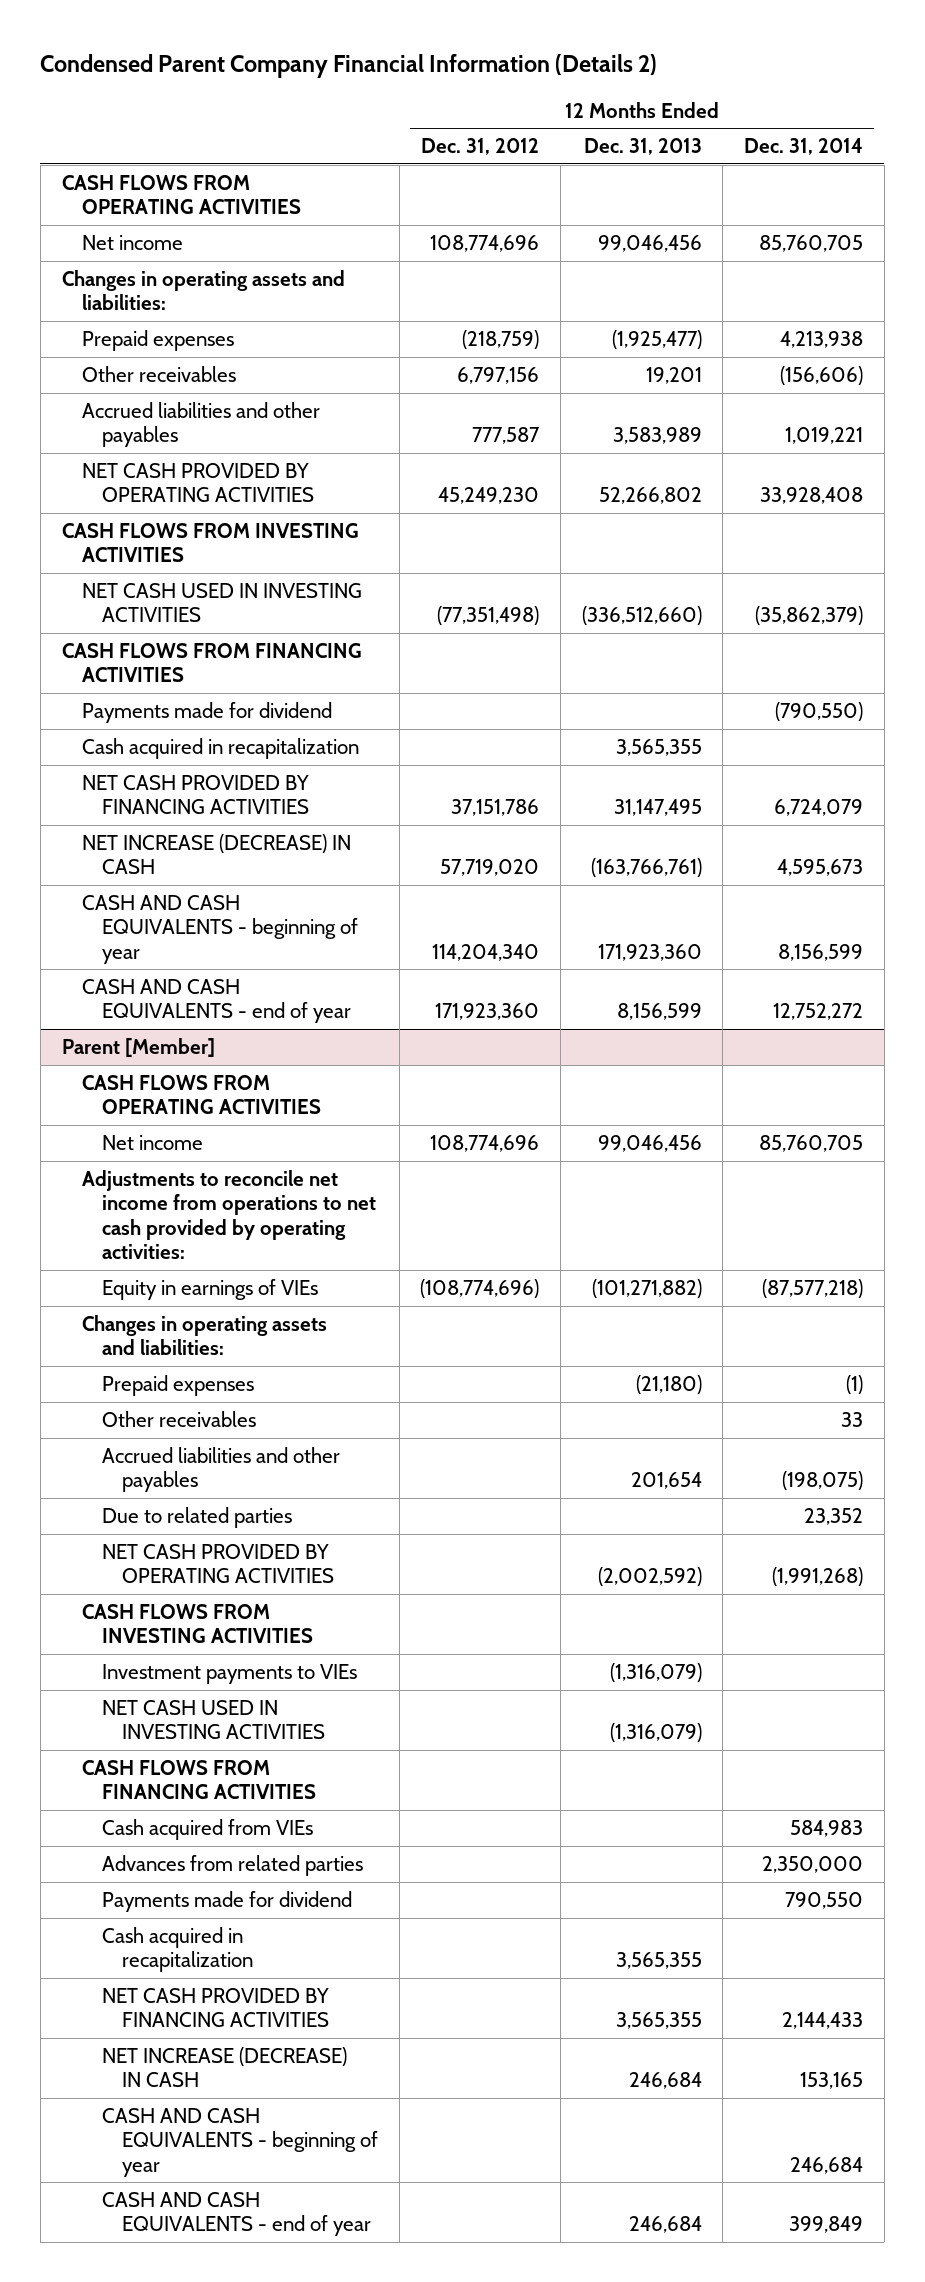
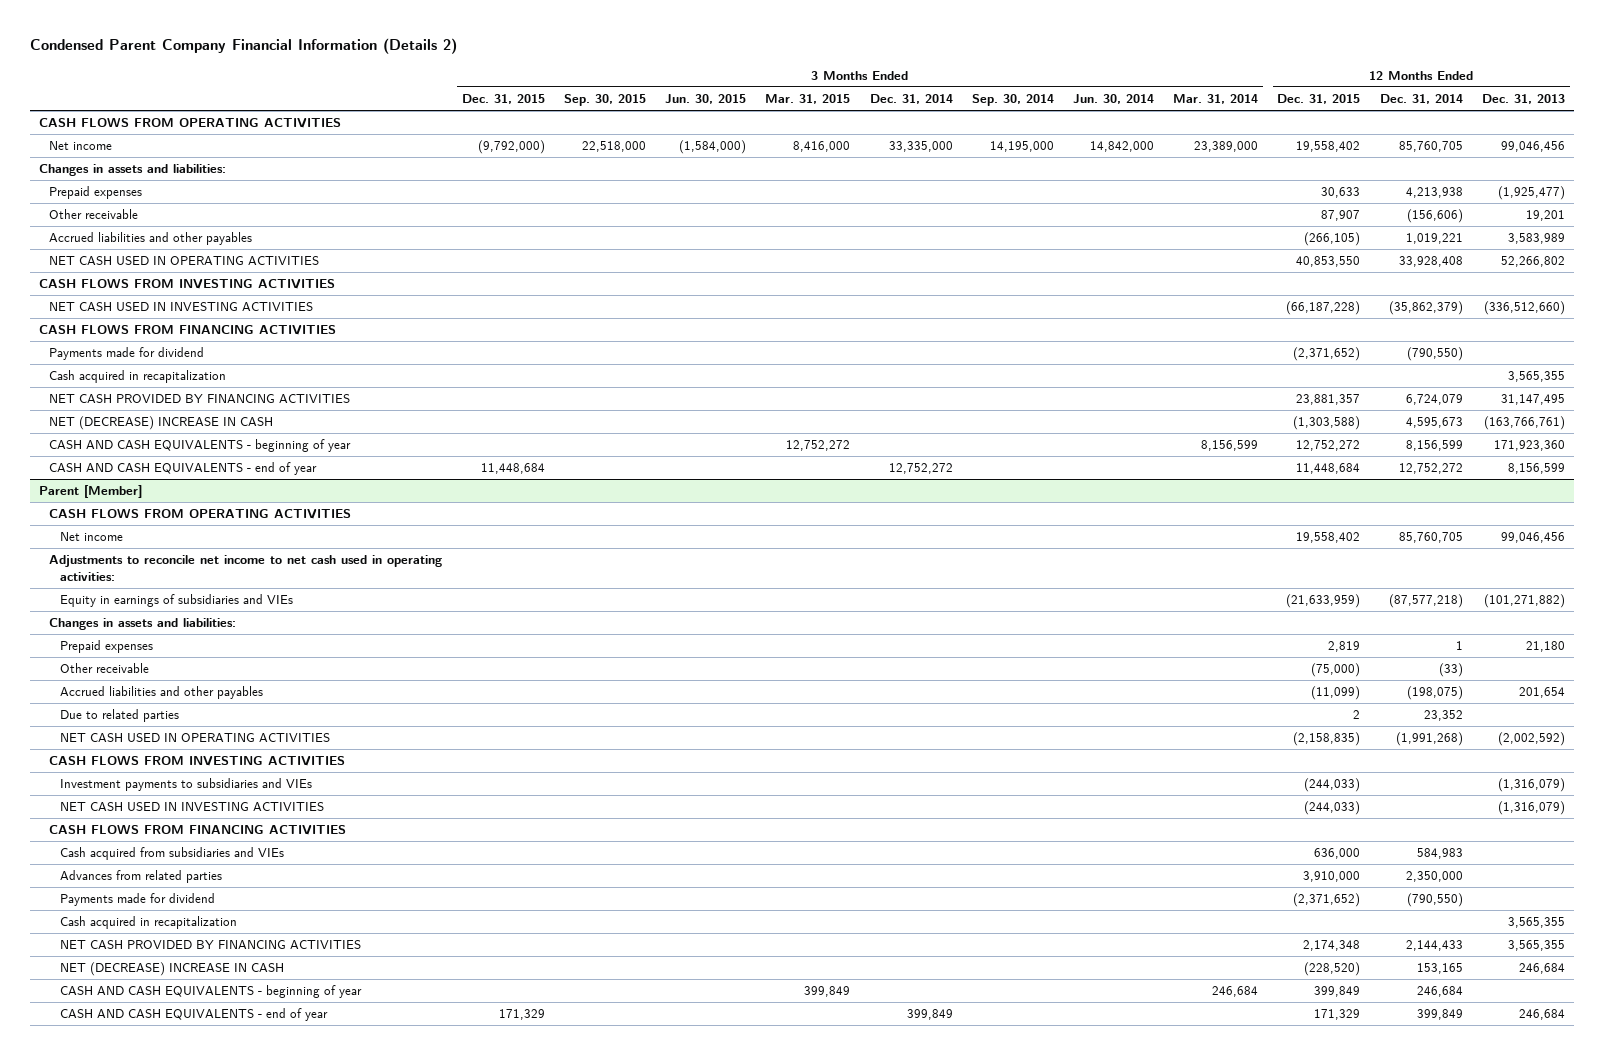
- | 12 Months Ended Dec. 31, 2012 | 12 Months Ended Dec. 31, 2013 | 12 Months Ended Dec. 31, 2014
+ | 3 Months Ended Dec. 31, 2015 | 3 Months Ended Sep. 30, 2015 | 3 Months Ended Jun. 30, 2015 | 3 Months Ended Mar. 31, 2015 | 3 Months Ended Dec. 31, 2014 | 3 Months Ended Sep. 30, 2014 | 3 Months Ended Jun. 30, 2014 | 3 Months Ended Mar. 31, 2014 | 12 Months Ended Dec. 31, 2015 | 12 Months Ended Dec. 31, 2014 | 12 Months Ended Dec. 31, 2013
- Changes in operating assets and liabilities:
+ Changes in assets and liabilities:
- Other receivables | 6,797,156 | 19,201 | (156,606)
+ Other receivable | | | | | | | | | 87,907 | (156,606) | 19,201
- NET CASH PROVIDED BY OPERATING ACTIVITIES | 45,249,230 | 52,266,802 | 33,928,408
+ NET CASH USED IN OPERATING ACTIVITIES | | | | | | | | | 40,853,550 | 33,928,408 | 52,266,802
- NET INCREASE (DECREASE) IN CASH | 57,719,020 | (163,766,761) | 4,595,673
+ NET (DECREASE) INCREASE IN CASH | | | | | | | | | (1,303,588) | 4,595,673 | (163,766,761)
@ Parent [Member]
- Adjustments to reconcile net income from operations to net cash provided by operating activities:
- Equity in earnings of VIEs | (108,774,696) | (101,271,882) | (87,577,218)
- Changes in operating assets and liabilities:
- Prepaid expenses | | (21,180) | (1)
- Other receivables | | | 33
+ Adjustments to reconcile net income to net cash used in operating activities:
+ Equity in earnings of subsidiaries and VIEs | | | | | | | | | (21,633,959) | (87,577,218) | (101,271,882)
+ Changes in assets and liabilities:
+ Prepaid expenses | | | | | | | | | 2,819 | 1 | 21,180
+ Other receivable | | | | | | | | | (75,000) | (33) |
- NET CASH PROVIDED BY OPERATING ACTIVITIES | | (2,002,592) | (1,991,268)
+ NET CASH USED IN OPERATING ACTIVITIES | | | | | | | | | (2,158,835) | (1,991,268) | (2,002,592)
- Investment payments to VIEs | | (1,316,079) |
+ Investment payments to subsidiaries and VIEs | | | | | | | | | (244,033) | | (1,316,079)
- Cash acquired from VIEs | | | 584,983
+ Cash acquired from subsidiaries and VIEs | | | | | | | | | 636,000 | 584,983 |
- Payments made for dividend | | | 790,550
+ Payments made for dividend | | | | | | | | | (2,371,652) | (790,550) |
- NET INCREASE (DECREASE) IN CASH | | 246,684 | 153,165
+ NET (DECREASE) INCREASE IN CASH | | | | | | | | | (228,520) | 153,165 | 246,684

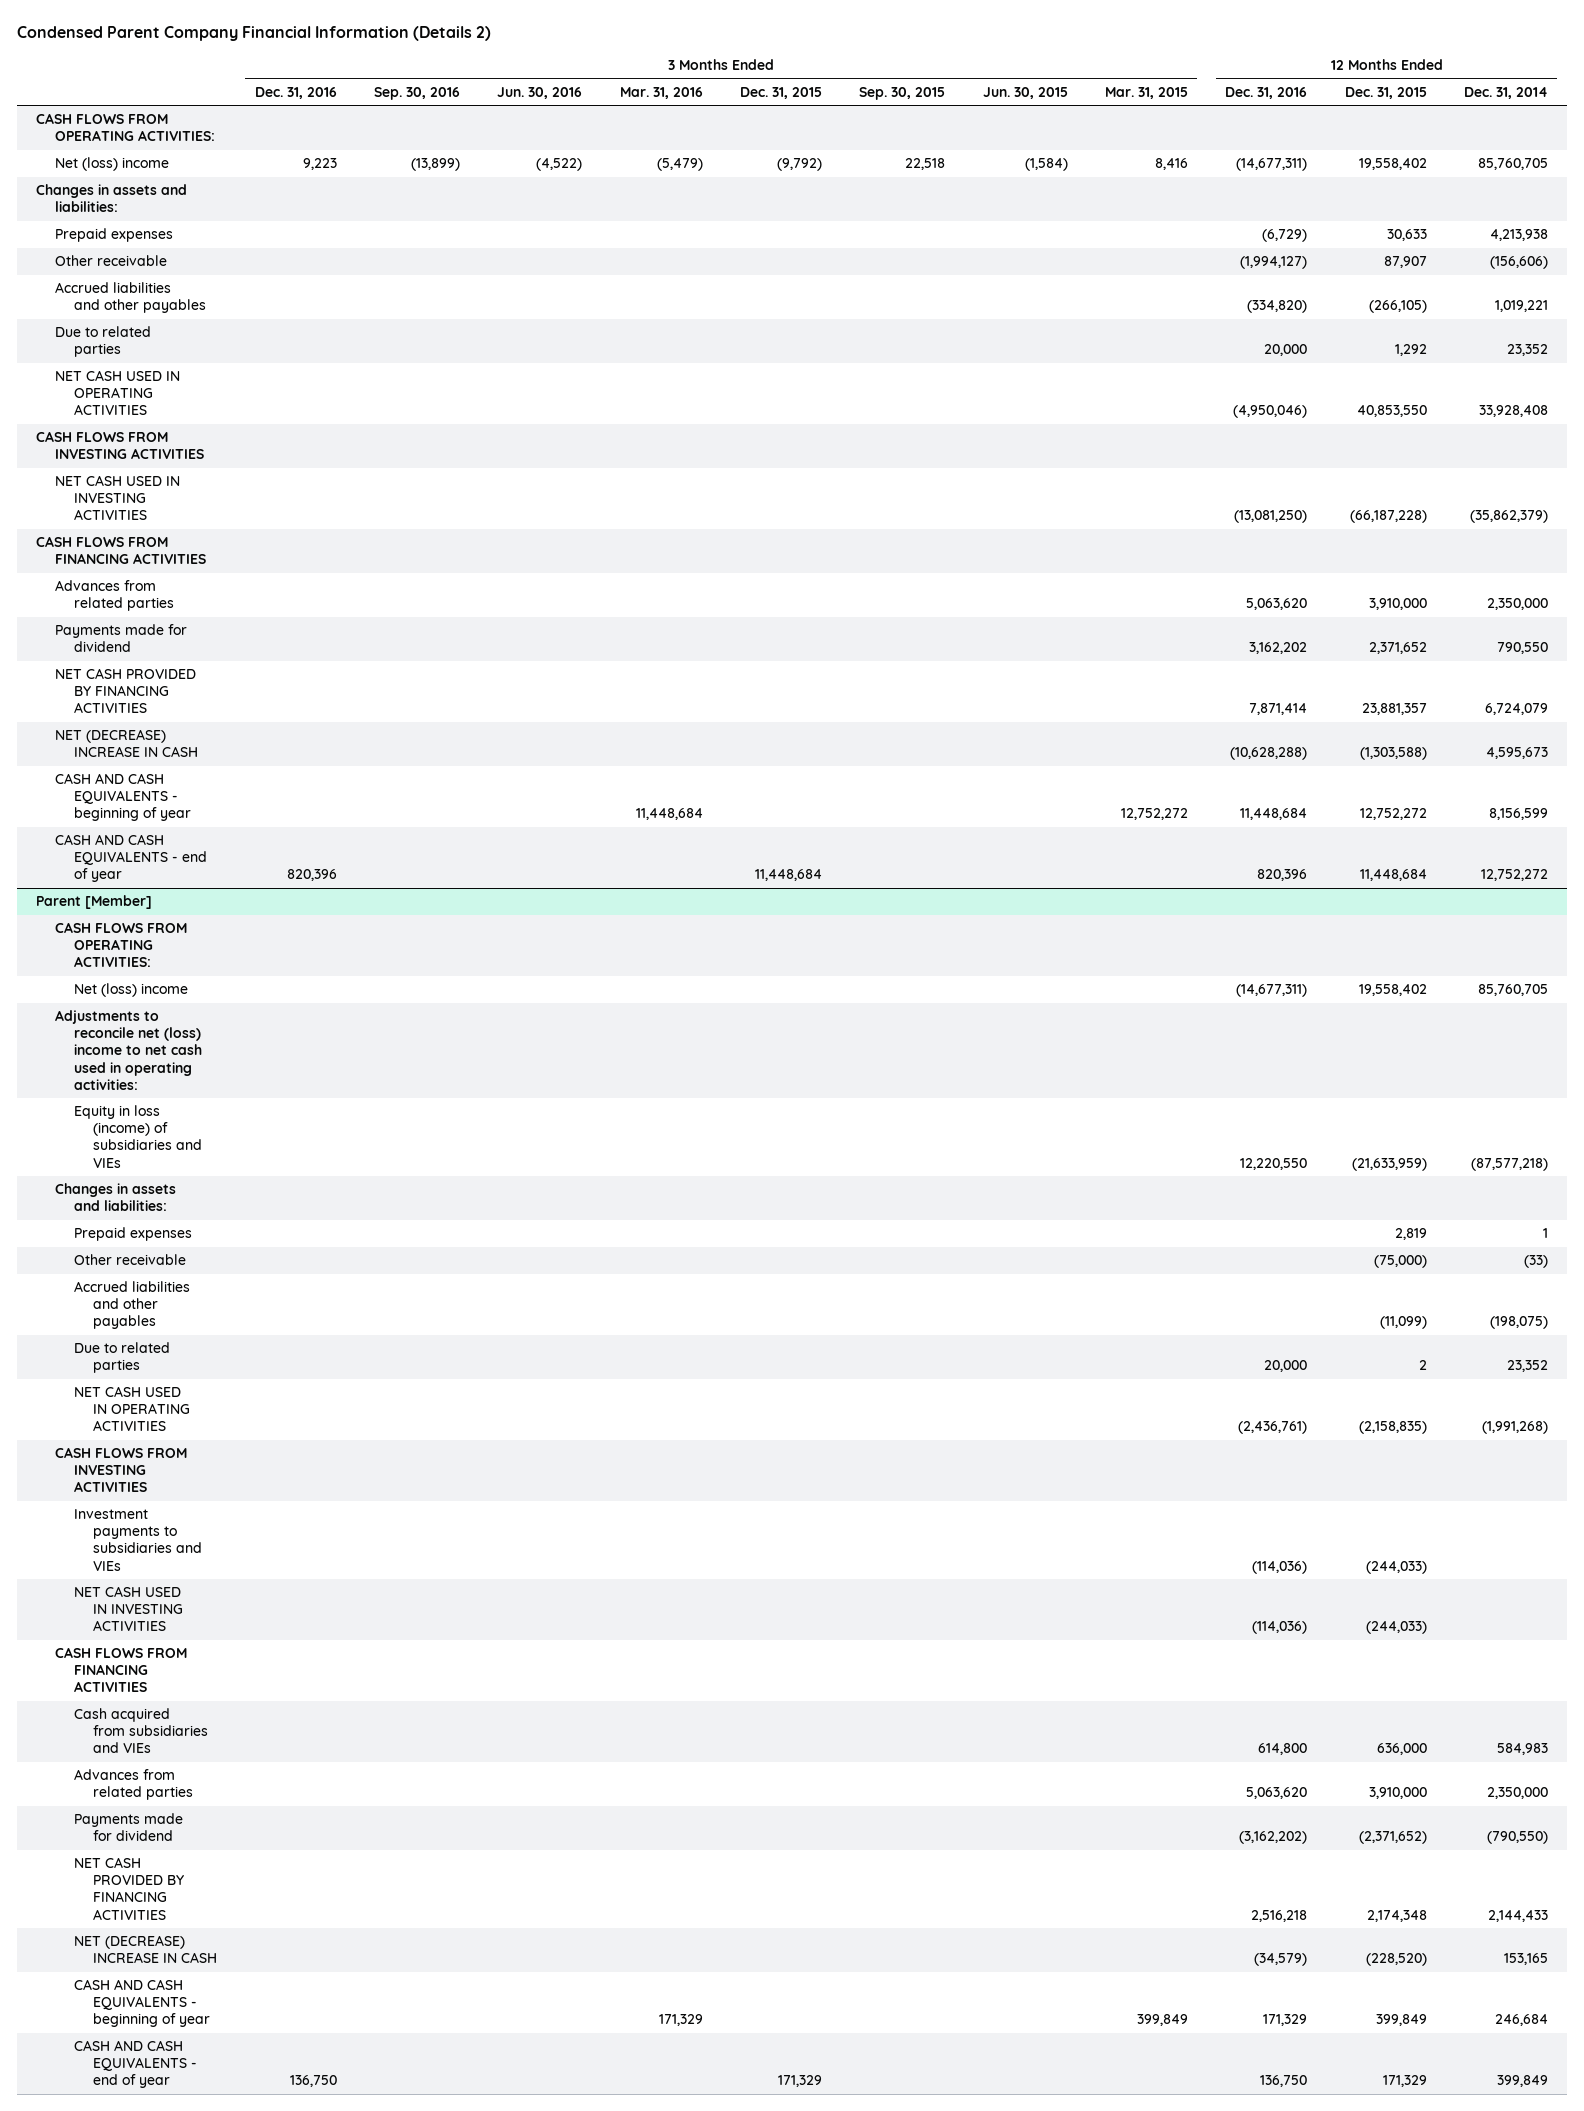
- | 3 Months Ended Dec. 31, 2015 | 3 Months Ended Sep. 30, 2015 | 3 Months Ended Jun. 30, 2015 | 3 Months Ended Mar. 31, 2015 | 3 Months Ended Dec. 31, 2014 | 3 Months Ended Sep. 30, 2014 | 3 Months Ended Jun. 30, 2014 | 3 Months Ended Mar. 31, 2014 | 12 Months Ended Dec. 31, 2015 | 12 Months Ended Dec. 31, 2014 | 12 Months Ended Dec. 31, 2013
+ | 3 Months Ended Dec. 31, 2016 | 3 Months Ended Sep. 30, 2016 | 3 Months Ended Jun. 30, 2016 | 3 Months Ended Mar. 31, 2016 | 3 Months Ended Dec. 31, 2015 | 3 Months Ended Sep. 30, 2015 | 3 Months Ended Jun. 30, 2015 | 3 Months Ended Mar. 31, 2015 | 12 Months Ended Dec. 31, 2016 | 12 Months Ended Dec. 31, 2015 | 12 Months Ended Dec. 31, 2014
- CASH FLOWS FROM OPERATING ACTIVITIES
- Net income | (9,792,000) | 22,518,000 | (1,584,000) | 8,416,000 | 33,335,000 | 14,195,000 | 14,842,000 | 23,389,000 | 19,558,402 | 85,760,705 | 99,046,456
+ CASH FLOWS FROM OPERATING ACTIVITIES:
+ Net (loss) income | 9,223 | (13,899) | (4,522) | (5,479) | (9,792) | 22,518 | (1,584) | 8,416 | (14,677,311) | 19,558,402 | 85,760,705
+ Due to related parties | | | | | | | | | 20,000 | 1,292 | 23,352
- Payments made for dividend | | | | | | | | | (2,371,652) | (790,550) |
- Cash acquired in recapitalization | | | | | | | | | | | 3,565,355
+ Advances from related parties | | | | | | | | | 5,063,620 | 3,910,000 | 2,350,000
+ Payments made for dividend | | | | | | | | | 3,162,202 | 2,371,652 | 790,550
@ Parent [Member]
- CASH FLOWS FROM OPERATING ACTIVITIES
- Net income | | | | | | | | | 19,558,402 | 85,760,705 | 99,046,456
- Adjustments to reconcile net income to net cash used in operating activities:
- Equity in earnings of subsidiaries and VIEs | | | | | | | | | (21,633,959) | (87,577,218) | (101,271,882)
+ CASH FLOWS FROM OPERATING ACTIVITIES:
+ Net (loss) income | | | | | | | | | (14,677,311) | 19,558,402 | 85,760,705
+ Adjustments to reconcile net (loss) income to net cash used in operating activities:
+ Equity in loss (income) of subsidiaries and VIEs | | | | | | | | | 12,220,550 | (21,633,959) | (87,577,218)
- Cash acquired in recapitalization | | | | | | | | | | | 3,565,355

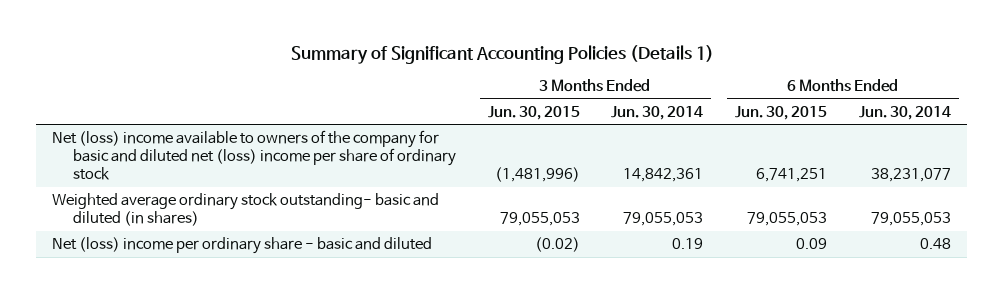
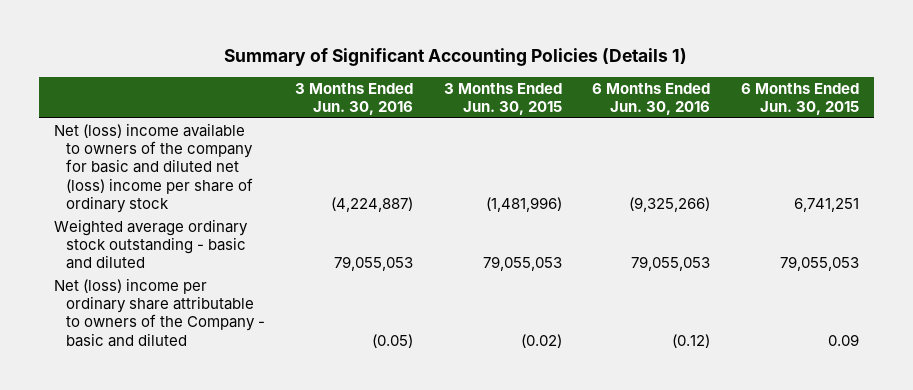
- | 3 Months Ended Jun. 30, 2015 | 3 Months Ended Jun. 30, 2014 | 6 Months Ended Jun. 30, 2015 | 6 Months Ended Jun. 30, 2014
+ | 3 Months Ended Jun. 30, 2016 | 3 Months Ended Jun. 30, 2015 | 6 Months Ended Jun. 30, 2016 | 6 Months Ended Jun. 30, 2015
- Weighted average ordinary stock outstanding- basic and diluted (in shares) | 79,055,053 | 79,055,053 | 79,055,053 | 79,055,053
- Net (loss) income per ordinary share - basic and diluted | (0.02) | 0.19 | 0.09 | 0.48
+ Weighted average ordinary stock outstanding - basic and diluted | 79,055,053 | 79,055,053 | 79,055,053 | 79,055,053
+ Net (loss) income per ordinary share attributable to owners of the Company - basic and diluted | (0.05) | (0.02) | (0.12) | 0.09

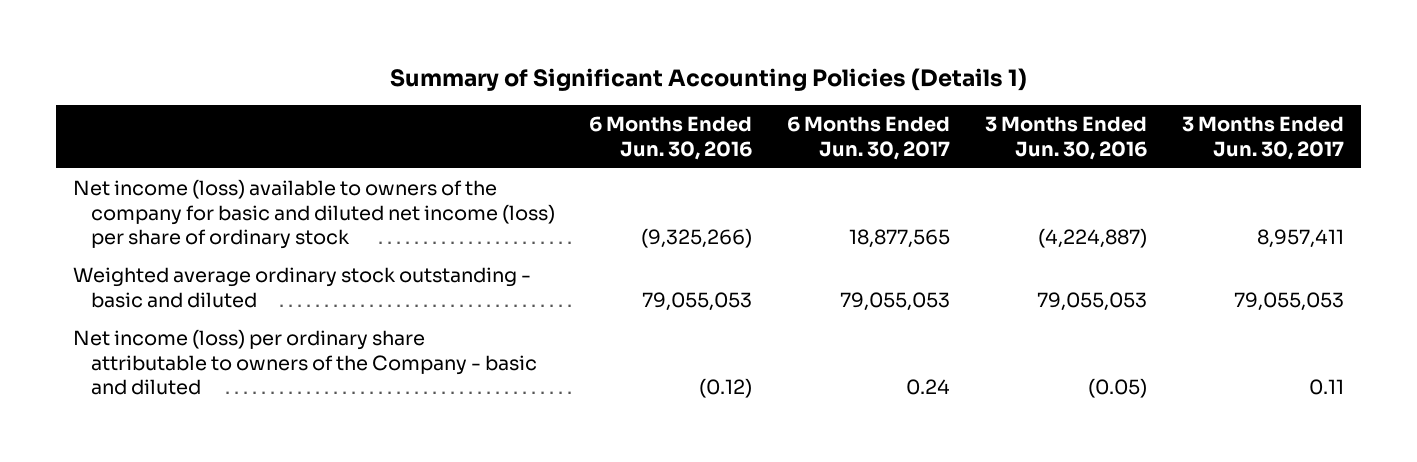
- | 3 Months Ended Jun. 30, 2016 | 3 Months Ended Jun. 30, 2015 | 6 Months Ended Jun. 30, 2016 | 6 Months Ended Jun. 30, 2015
+ | 6 Months Ended Jun. 30, 2016 | 6 Months Ended Jun. 30, 2017 | 3 Months Ended Jun. 30, 2016 | 3 Months Ended Jun. 30, 2017
- Net (loss) income available to owners of the company for basic and diluted net (loss) income per share of ordinary stock | (4,224,887) | (1,481,996) | (9,325,266) | 6,741,251
+ Net income (loss) available to owners of the company for basic and diluted net income (loss) per share of ordinary stock | (9,325,266) | 18,877,565 | (4,224,887) | 8,957,411
- Net (loss) income per ordinary share attributable to owners of the Company - basic and diluted | (0.05) | (0.02) | (0.12) | 0.09
+ Net income (loss) per ordinary share attributable to owners of the Company - basic and diluted | (0.12) | 0.24 | (0.05) | 0.11

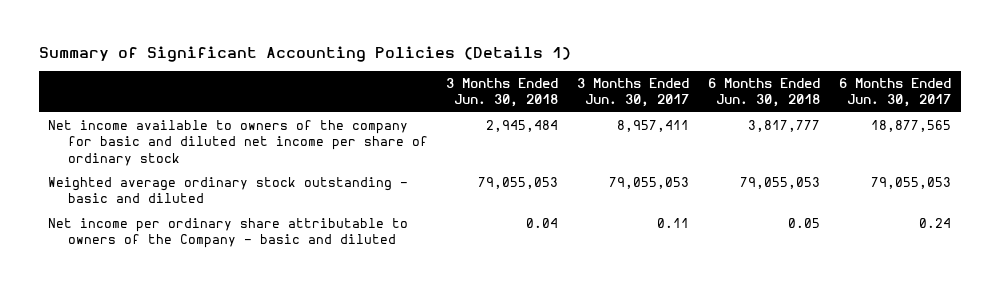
- | 6 Months Ended Jun. 30, 2016 | 6 Months Ended Jun. 30, 2017 | 3 Months Ended Jun. 30, 2016 | 3 Months Ended Jun. 30, 2017
+ | 3 Months Ended Jun. 30, 2018 | 3 Months Ended Jun. 30, 2017 | 6 Months Ended Jun. 30, 2018 | 6 Months Ended Jun. 30, 2017
- Net income (loss) available to owners of the company for basic and diluted net income (loss) per share of ordinary stock | (9,325,266) | 18,877,565 | (4,224,887) | 8,957,411
+ Net income available to owners of the company for basic and diluted net income per share of ordinary stock | 2,945,484 | 8,957,411 | 3,817,777 | 18,877,565
- Net income (loss) per ordinary share attributable to owners of the Company - basic and diluted | (0.12) | 0.24 | (0.05) | 0.11
+ Net income per ordinary share attributable to owners of the Company - basic and diluted | 0.04 | 0.11 | 0.05 | 0.24

